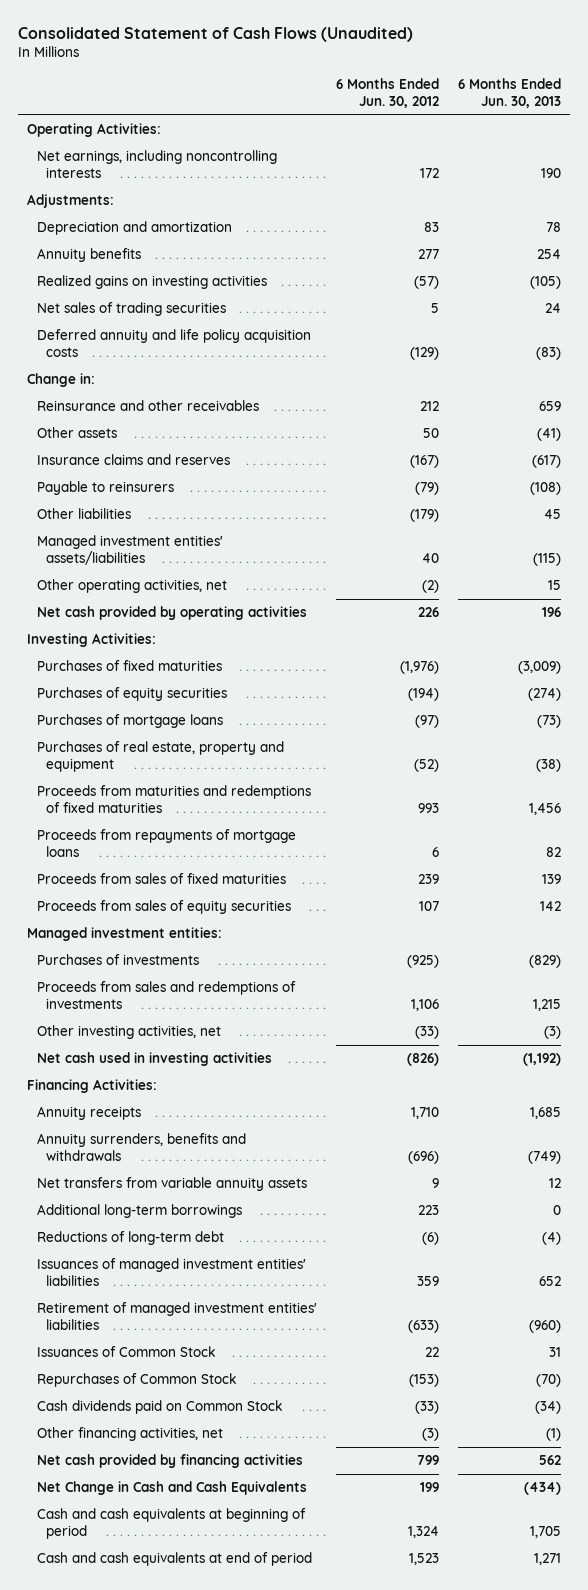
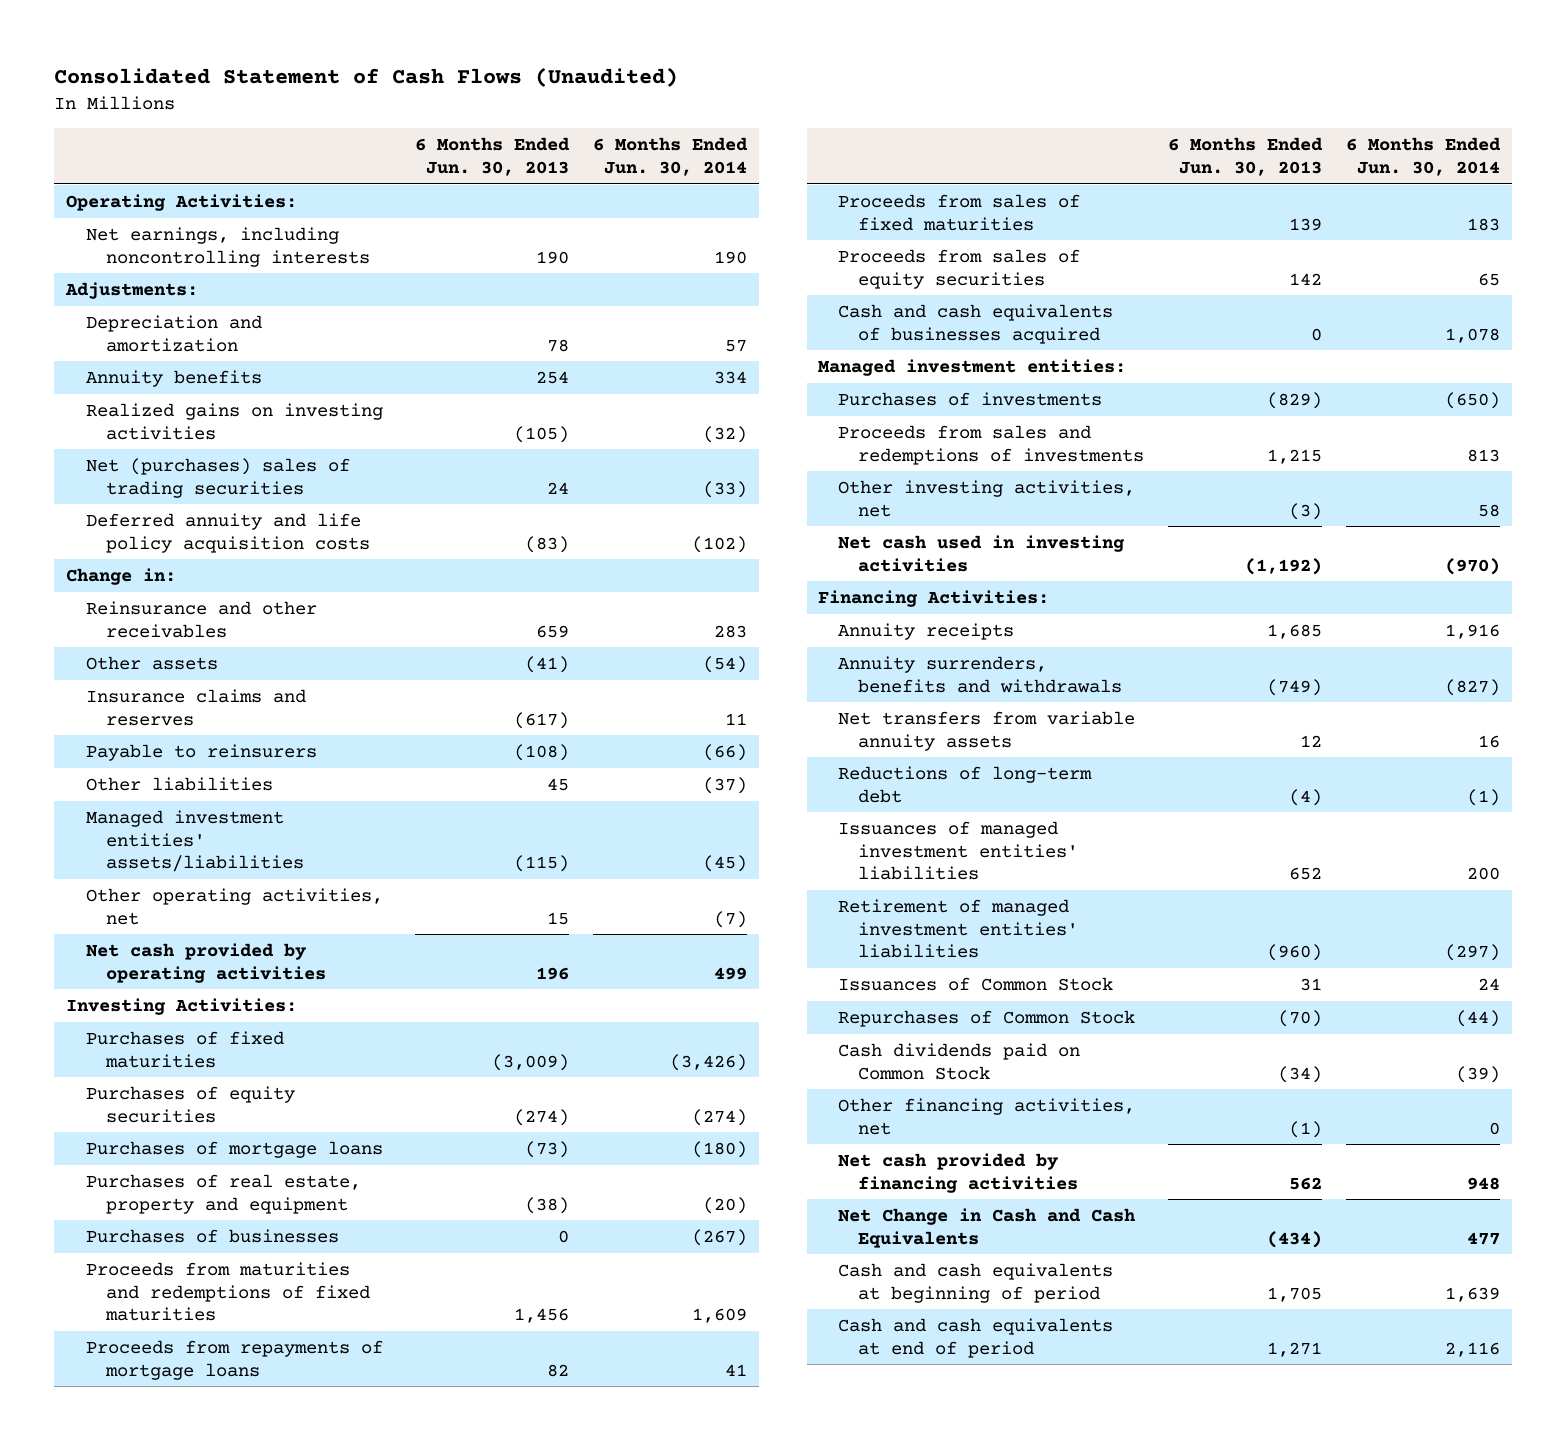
- | 6 Months Ended Jun. 30, 2012 | 6 Months Ended Jun. 30, 2013
+ | 6 Months Ended Jun. 30, 2013 | 6 Months Ended Jun. 30, 2014
- Net sales of trading securities | 5 | 24
+ Net (purchases) sales of trading securities | 24 | (33)
+ Purchases of businesses | 0 | (267)
+ Cash and cash equivalents of businesses acquired | 0 | 1,078
- Additional long-term borrowings | 223 | 0

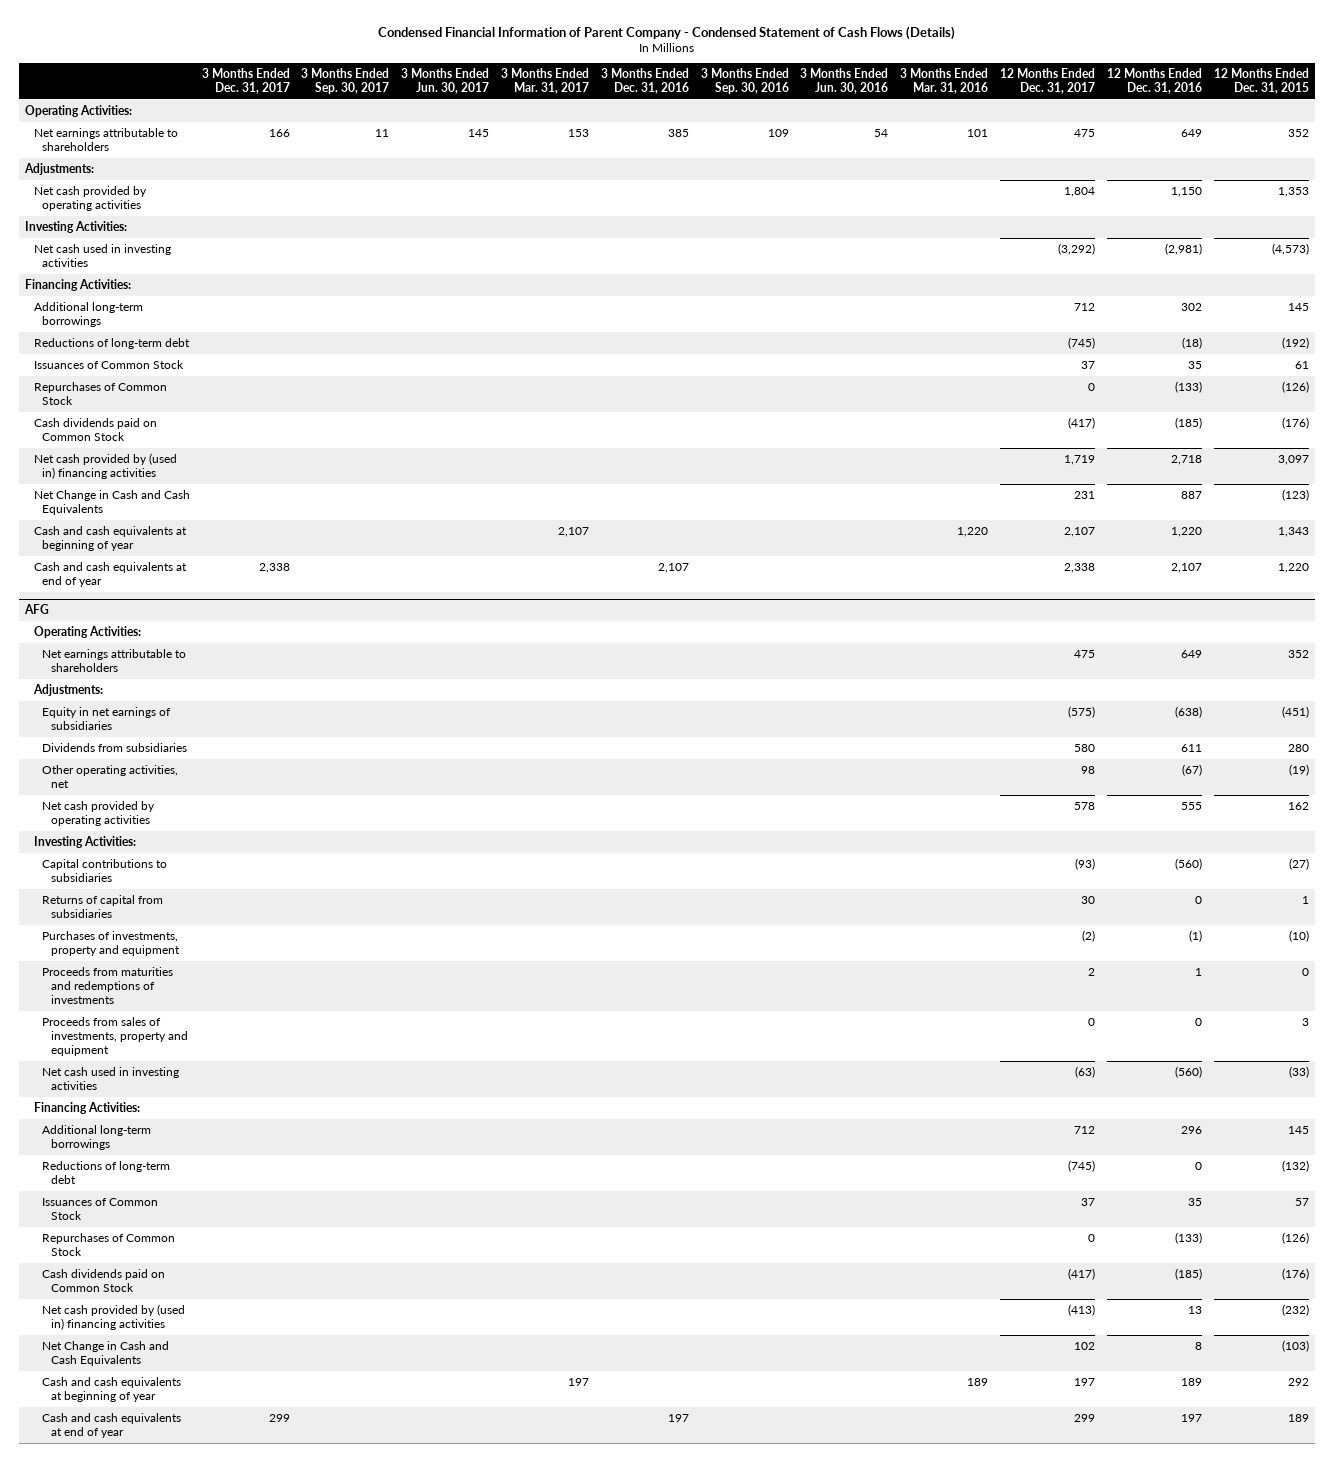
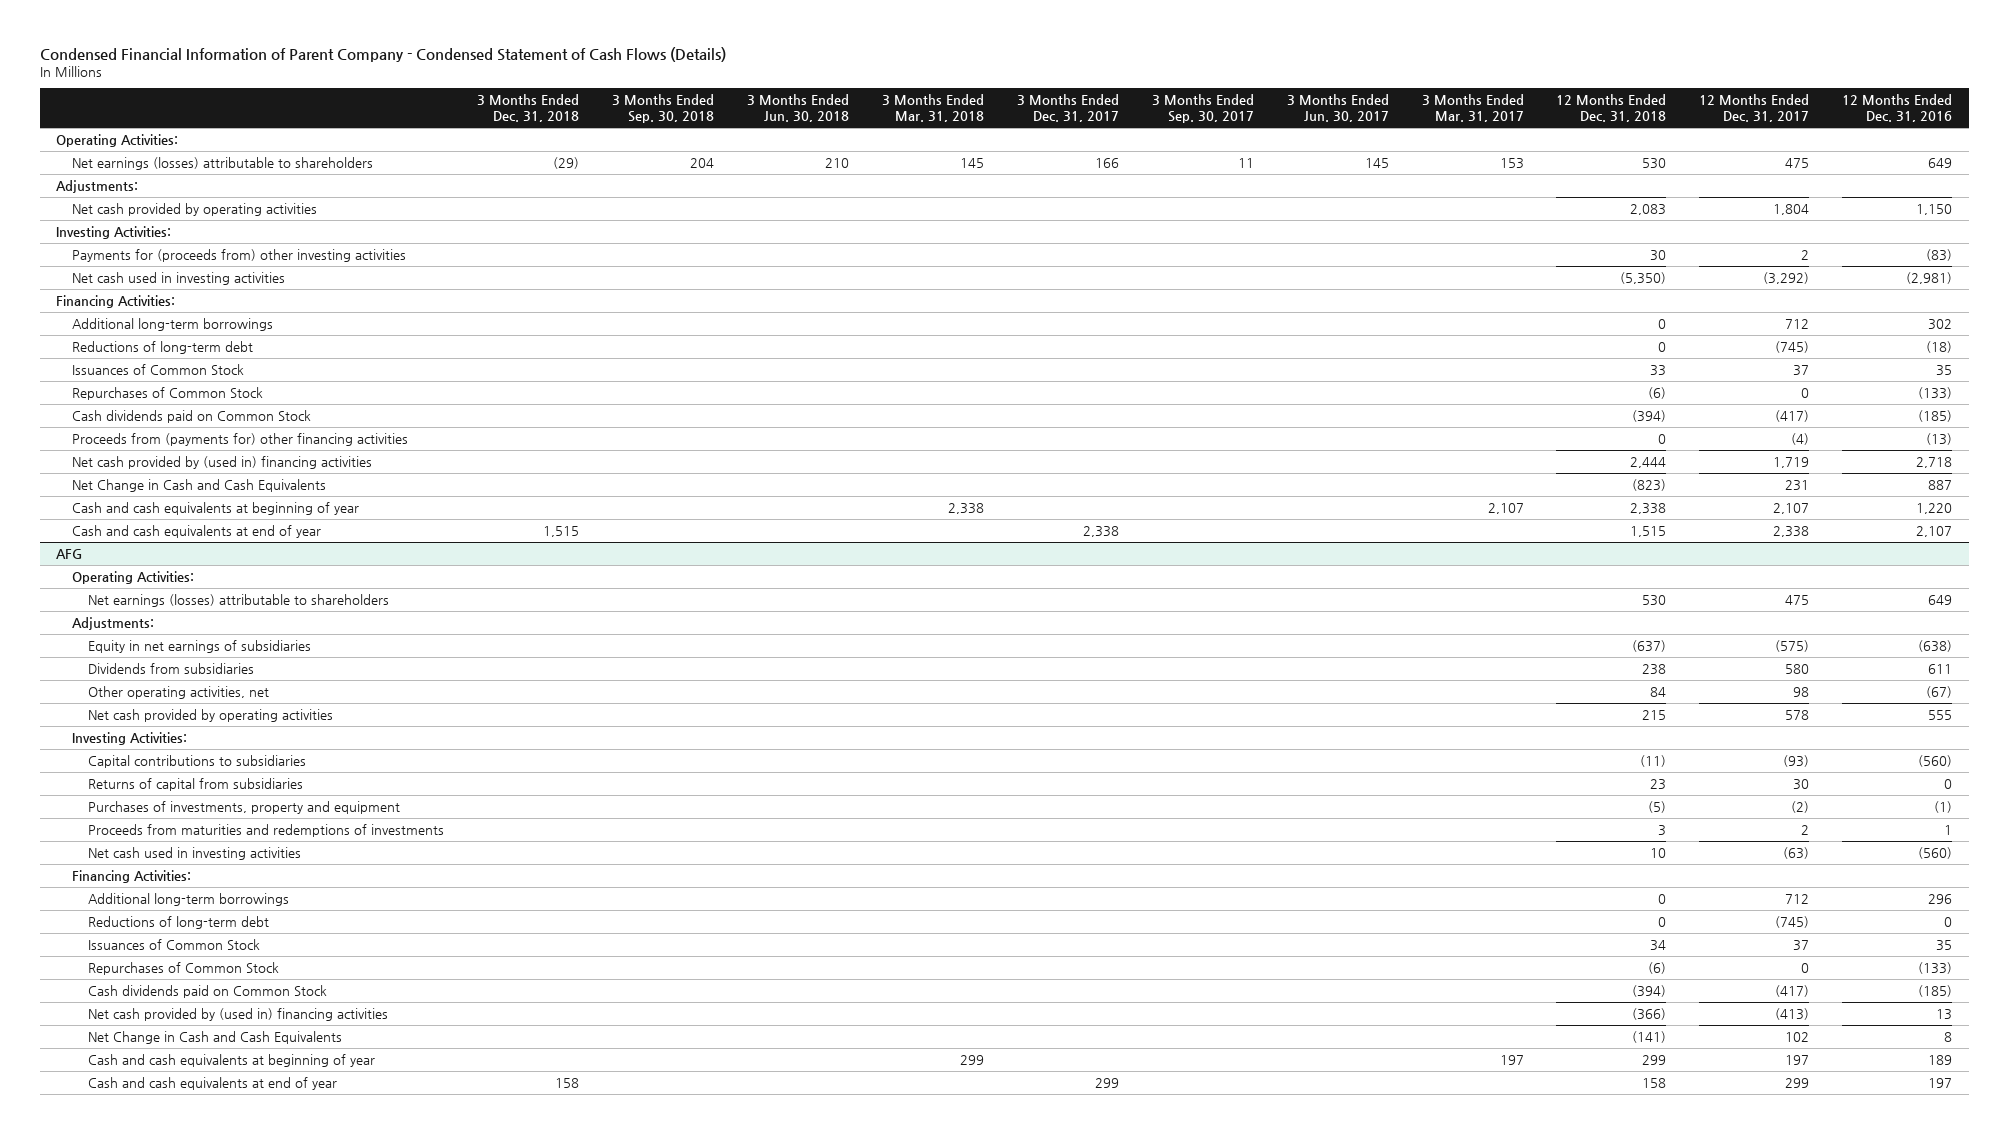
- | 3 Months Ended Dec. 31, 2017 | 3 Months Ended Sep. 30, 2017 | 3 Months Ended Jun. 30, 2017 | 3 Months Ended Mar. 31, 2017 | 3 Months Ended Dec. 31, 2016 | 3 Months Ended Sep. 30, 2016 | 3 Months Ended Jun. 30, 2016 | 3 Months Ended Mar. 31, 2016 | 12 Months Ended Dec. 31, 2017 | 12 Months Ended Dec. 31, 2016 | 12 Months Ended Dec. 31, 2015
+ | 3 Months Ended Dec. 31, 2018 | 3 Months Ended Sep. 30, 2018 | 3 Months Ended Jun. 30, 2018 | 3 Months Ended Mar. 31, 2018 | 3 Months Ended Dec. 31, 2017 | 3 Months Ended Sep. 30, 2017 | 3 Months Ended Jun. 30, 2017 | 3 Months Ended Mar. 31, 2017 | 12 Months Ended Dec. 31, 2018 | 12 Months Ended Dec. 31, 2017 | 12 Months Ended Dec. 31, 2016
- Net earnings attributable to shareholders | 166 | 11 | 145 | 153 | 385 | 109 | 54 | 101 | 475 | 649 | 352
+ Net earnings (losses) attributable to shareholders | (29) | 204 | 210 | 145 | 166 | 11 | 145 | 153 | 530 | 475 | 649
+ Payments for (proceeds from) other investing activities | | | | | | | | | 30 | 2 | (83)
+ Proceeds from (payments for) other financing activities | | | | | | | | | 0 | (4) | (13)
@ AFG
- Net earnings attributable to shareholders | | | | | | | | | 475 | 649 | 352
+ Net earnings (losses) attributable to shareholders | | | | | | | | | 530 | 475 | 649
- Proceeds from sales of investments, property and equipment | | | | | | | | | 0 | 0 | 3

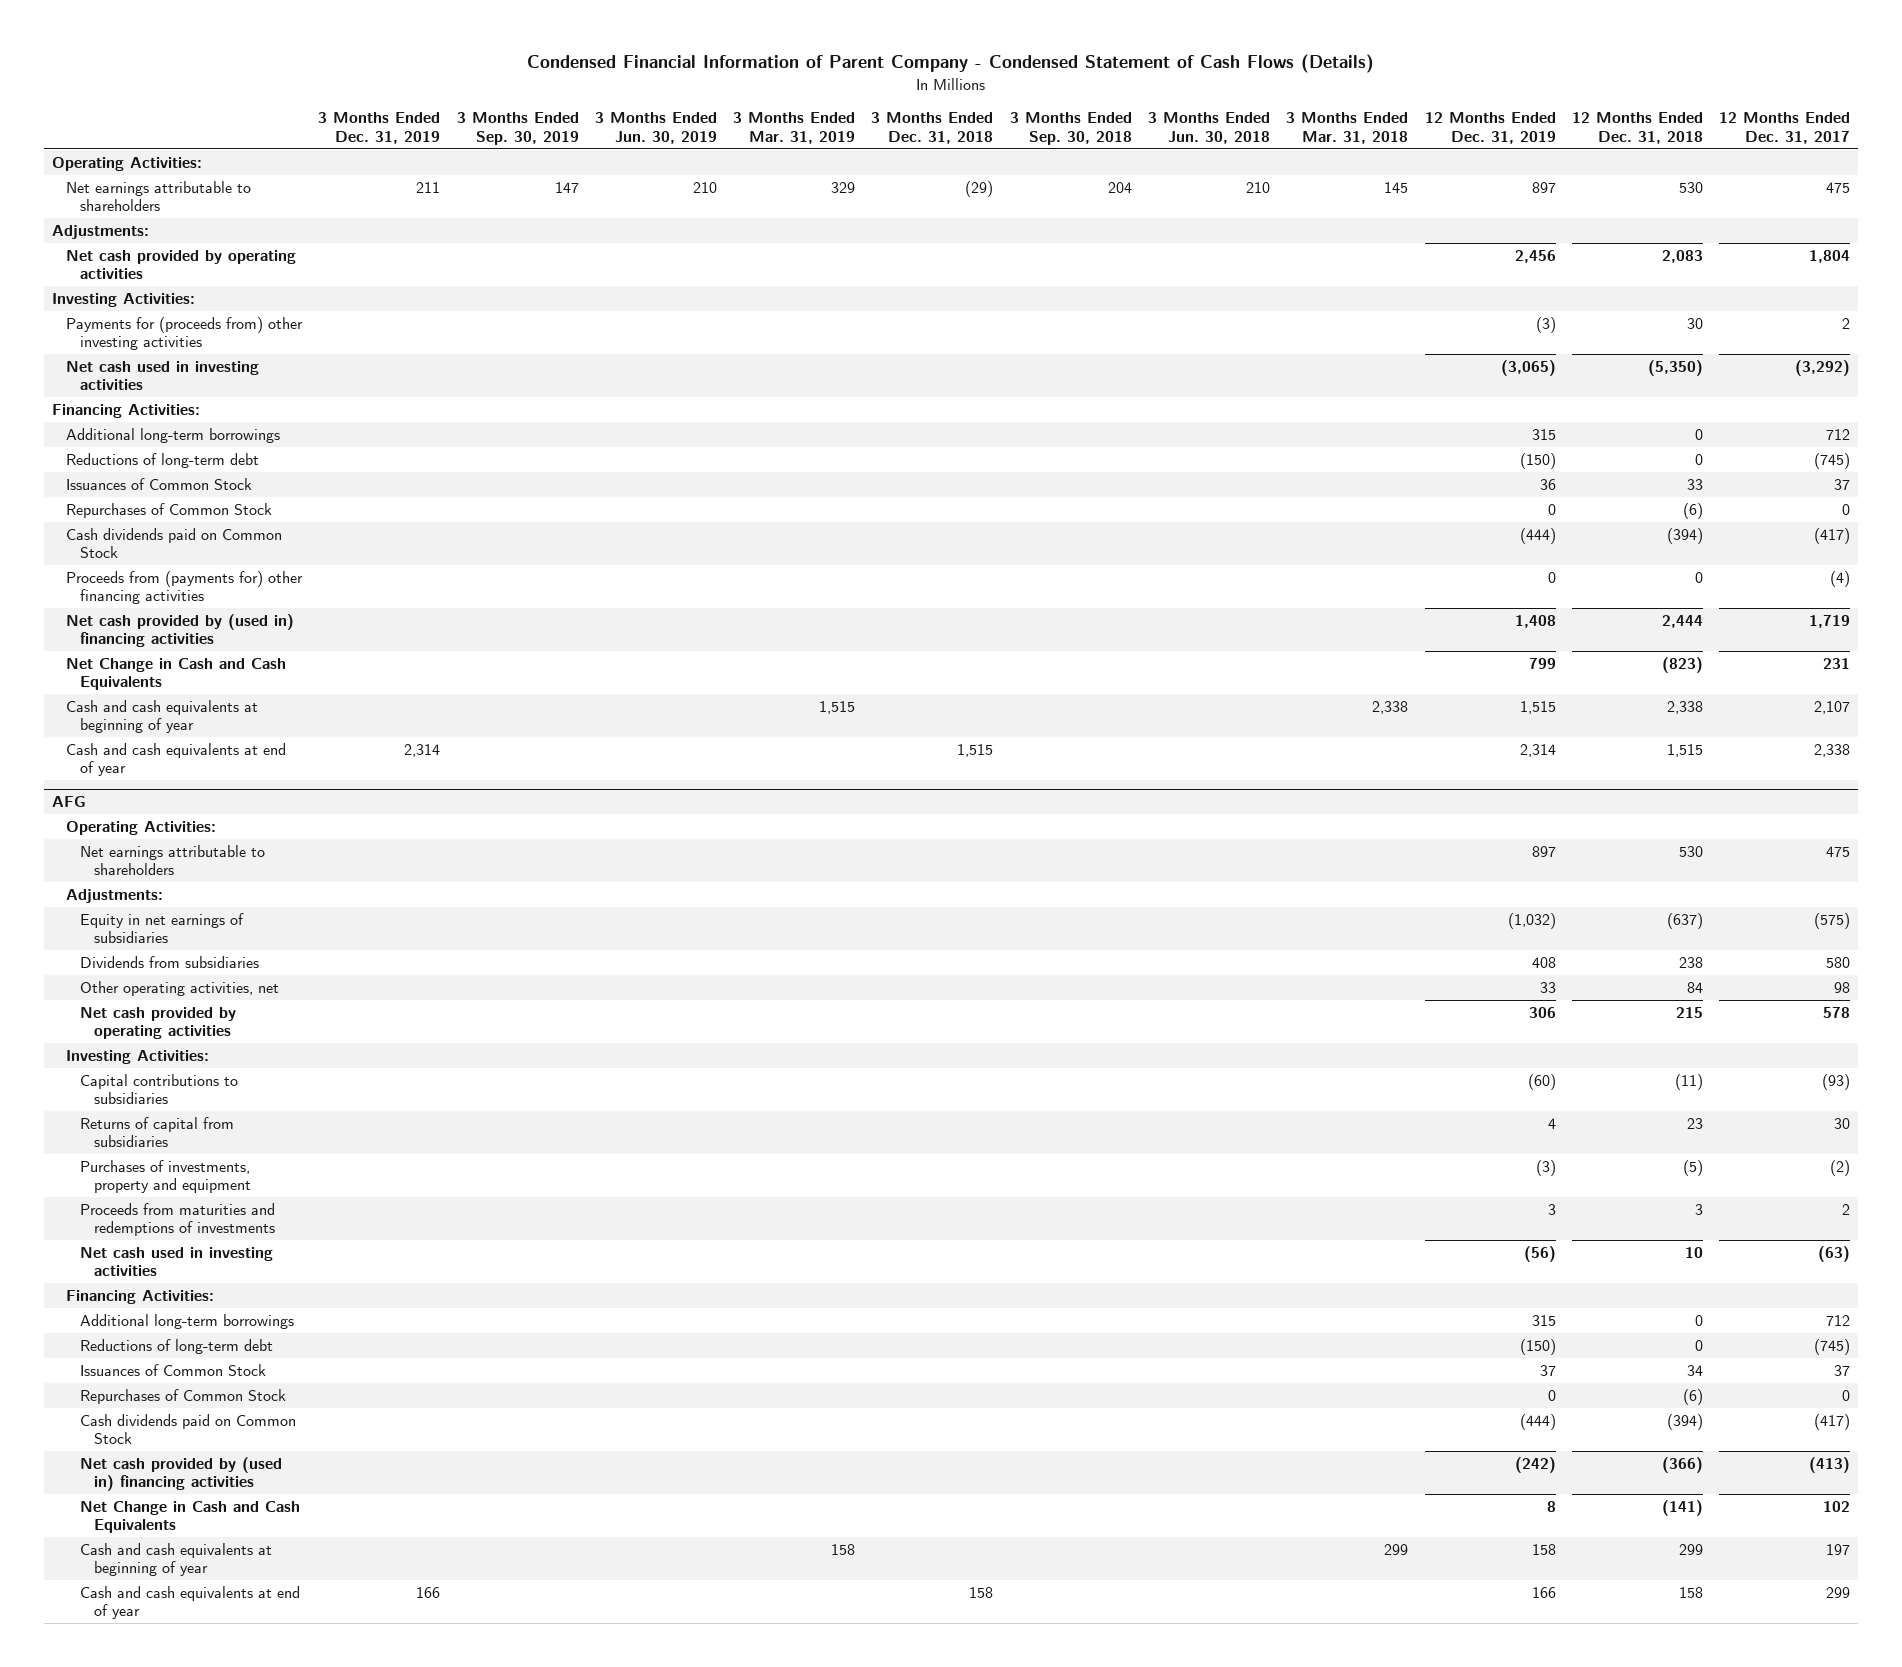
- | 3 Months Ended Dec. 31, 2018 | 3 Months Ended Sep. 30, 2018 | 3 Months Ended Jun. 30, 2018 | 3 Months Ended Mar. 31, 2018 | 3 Months Ended Dec. 31, 2017 | 3 Months Ended Sep. 30, 2017 | 3 Months Ended Jun. 30, 2017 | 3 Months Ended Mar. 31, 2017 | 12 Months Ended Dec. 31, 2018 | 12 Months Ended Dec. 31, 2017 | 12 Months Ended Dec. 31, 2016
+ | 3 Months Ended Dec. 31, 2019 | 3 Months Ended Sep. 30, 2019 | 3 Months Ended Jun. 30, 2019 | 3 Months Ended Mar. 31, 2019 | 3 Months Ended Dec. 31, 2018 | 3 Months Ended Sep. 30, 2018 | 3 Months Ended Jun. 30, 2018 | 3 Months Ended Mar. 31, 2018 | 12 Months Ended Dec. 31, 2019 | 12 Months Ended Dec. 31, 2018 | 12 Months Ended Dec. 31, 2017
- Net earnings (losses) attributable to shareholders | (29) | 204 | 210 | 145 | 166 | 11 | 145 | 153 | 530 | 475 | 649
+ Net earnings attributable to shareholders | 211 | 147 | 210 | 329 | (29) | 204 | 210 | 145 | 897 | 530 | 475
@ AFG
- Net earnings (losses) attributable to shareholders | | | | | | | | | 530 | 475 | 649
+ Net earnings attributable to shareholders | | | | | | | | | 897 | 530 | 475

